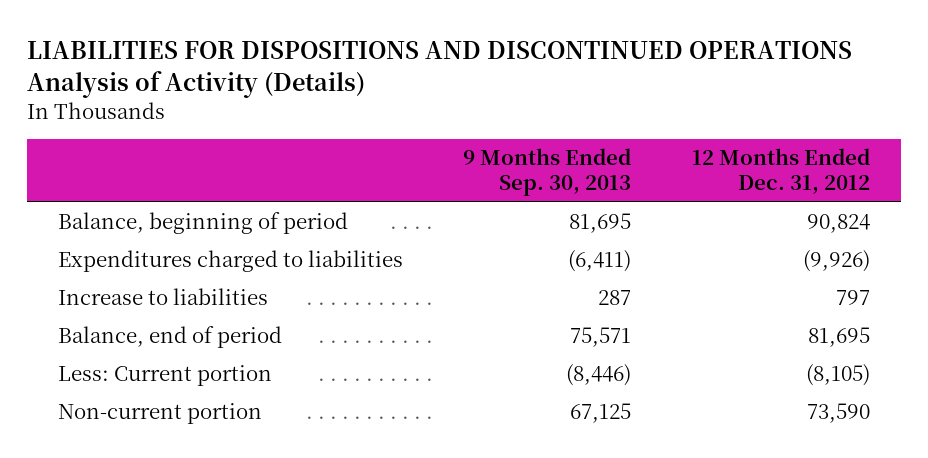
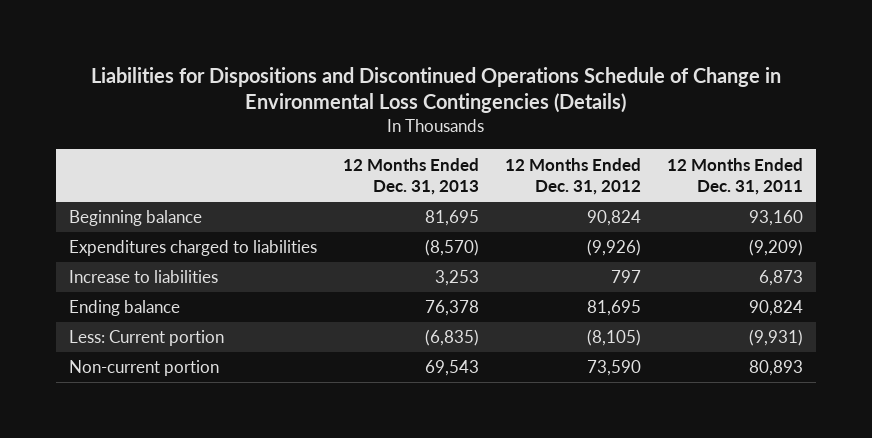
- LIABILITIES FOR DISPOSITIONS AND DISCONTINUED OPERATIONS Analysis of Activity (Details)
+ Liabilities for Dispositions and Discontinued Operations Schedule of Change in Environmental Loss Contingencies (Details)
- | 9 Months Ended Sep. 30, 2013 | 12 Months Ended Dec. 31, 2012
+ | 12 Months Ended Dec. 31, 2013 | 12 Months Ended Dec. 31, 2012 | 12 Months Ended Dec. 31, 2011
- Balance, beginning of period | 81,695 | 90,824
+ Beginning balance | 81,695 | 90,824 | 93,160
- Balance, end of period | 75,571 | 81,695
+ Ending balance | 76,378 | 81,695 | 90,824

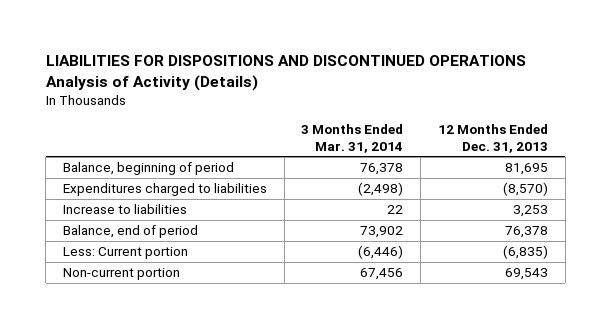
- Liabilities for Dispositions and Discontinued Operations Schedule of Change in Environmental Loss Contingencies (Details)
+ LIABILITIES FOR DISPOSITIONS AND DISCONTINUED OPERATIONS Analysis of Activity (Details)
- | 12 Months Ended Dec. 31, 2013 | 12 Months Ended Dec. 31, 2012 | 12 Months Ended Dec. 31, 2011
+ | 3 Months Ended Mar. 31, 2014 | 12 Months Ended Dec. 31, 2013
- Beginning balance | 81,695 | 90,824 | 93,160
+ Balance, beginning of period | 76,378 | 81,695
- Ending balance | 76,378 | 81,695 | 90,824
+ Balance, end of period | 73,902 | 76,378

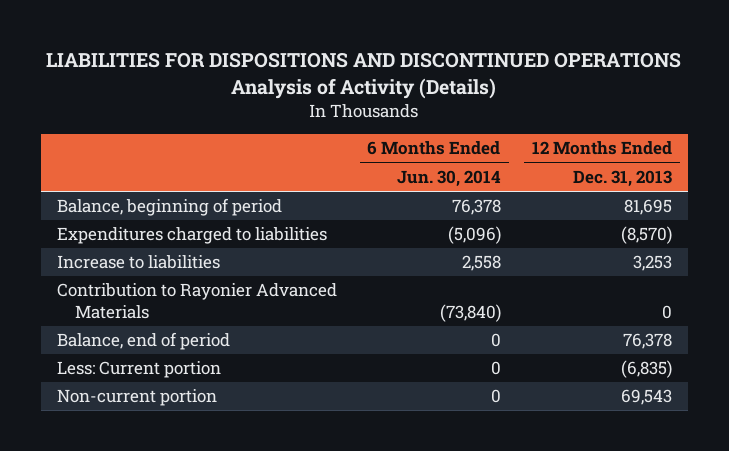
- | 3 Months Ended Mar. 31, 2014 | 12 Months Ended Dec. 31, 2013
+ | 6 Months Ended Jun. 30, 2014 | 12 Months Ended Dec. 31, 2013
+ Contribution to Rayonier Advanced Materials | (73,840) | 0

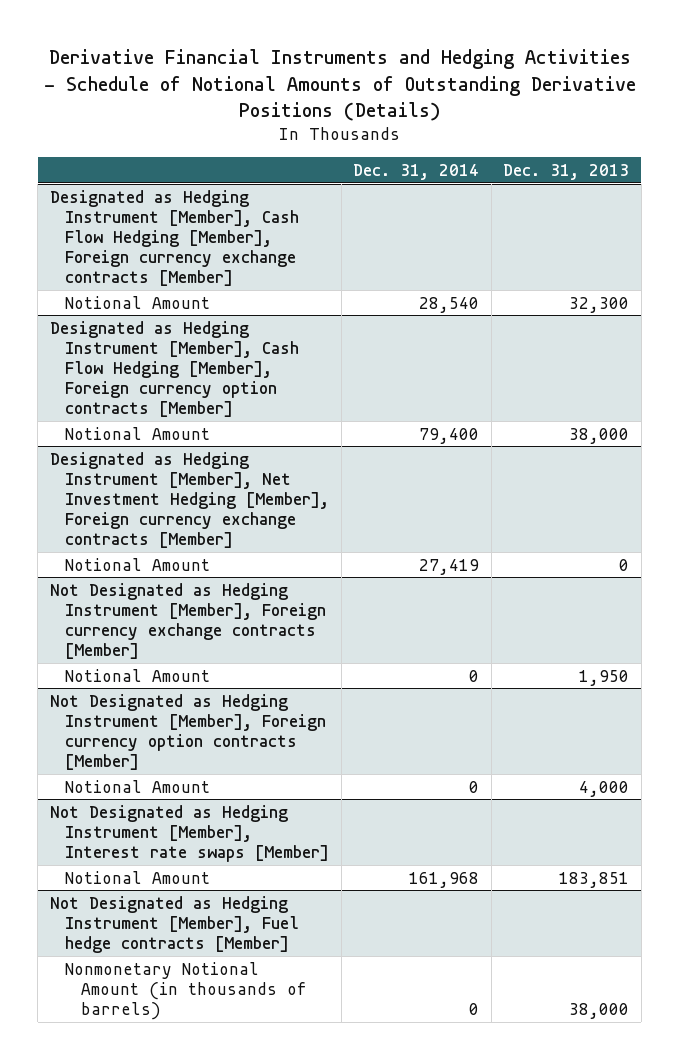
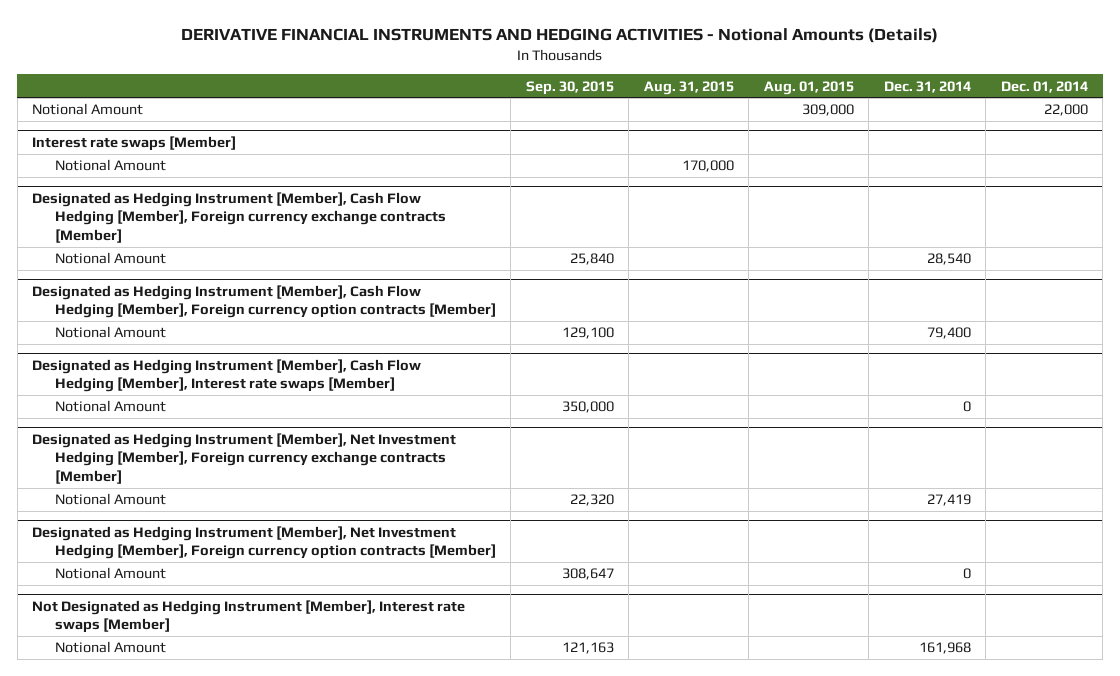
- Derivative Financial Instruments and Hedging Activities - Schedule of Notional Amounts of Outstanding Derivative Positions (Details)
+ DERIVATIVE FINANCIAL INSTRUMENTS AND HEDGING ACTIVITIES - Notional Amounts (Details)
- | Dec. 31, 2014 | Dec. 31, 2013
+ | Sep. 30, 2015 | Aug. 31, 2015 | Aug. 01, 2015 | Dec. 31, 2014 | Dec. 01, 2014
+ Notional Amount | | | 309,000 | | 22,000
+ Interest rate swaps [Member]
+ Notional Amount | | 170,000 | | |
+ Designated as Hedging Instrument [Member], Cash Flow Hedging [Member], Interest rate swaps [Member]
+ Notional Amount | 350,000 | | | 0 |
- Not Designated as Hedging Instrument [Member], Foreign currency exchange contracts [Member]
- Notional Amount | 0 | 1,950
- Not Designated as Hedging Instrument [Member], Foreign currency option contracts [Member]
+ Designated as Hedging Instrument [Member], Net Investment Hedging [Member], Foreign currency option contracts [Member]
- Not Designated as Hedging Instrument [Member], Fuel hedge contracts [Member]
- Nonmonetary Notional Amount (in thousands of barrels) | 0 | 38,000

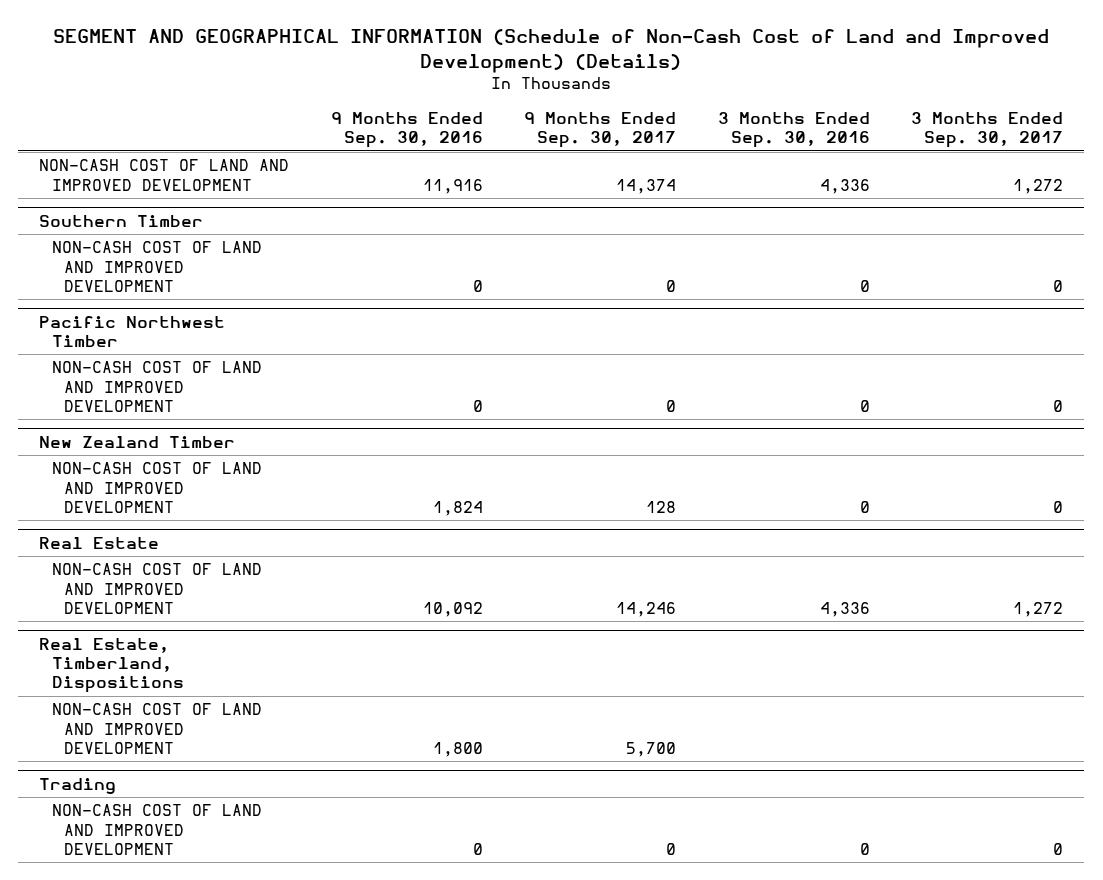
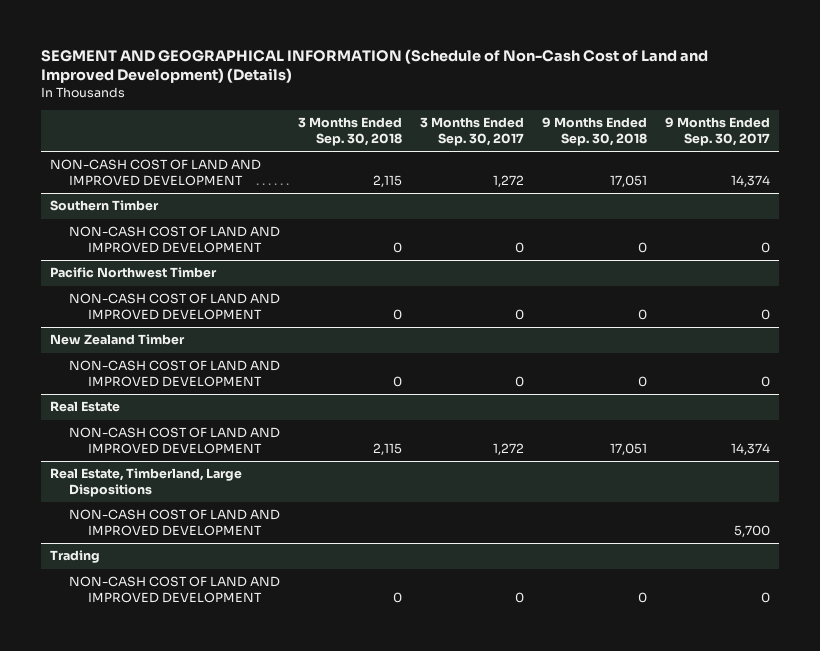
- | 9 Months Ended Sep. 30, 2016 | 9 Months Ended Sep. 30, 2017 | 3 Months Ended Sep. 30, 2016 | 3 Months Ended Sep. 30, 2017
+ | 3 Months Ended Sep. 30, 2018 | 3 Months Ended Sep. 30, 2017 | 9 Months Ended Sep. 30, 2018 | 9 Months Ended Sep. 30, 2017
@ New Zealand Timber
- NON-CASH COST OF LAND AND IMPROVED DEVELOPMENT | 1,824 | 128 | 0 | 0
+ NON-CASH COST OF LAND AND IMPROVED DEVELOPMENT | 0 | 0 | 0 | 0
@ Real Estate
- NON-CASH COST OF LAND AND IMPROVED DEVELOPMENT | 10,092 | 14,246 | 4,336 | 1,272
- Real Estate, Timberland, Dispositions
@ Real Estate
+ NON-CASH COST OF LAND AND IMPROVED DEVELOPMENT | 2,115 | 1,272 | 17,051 | 14,374
+ Real Estate, Timberland, Large Dispositions

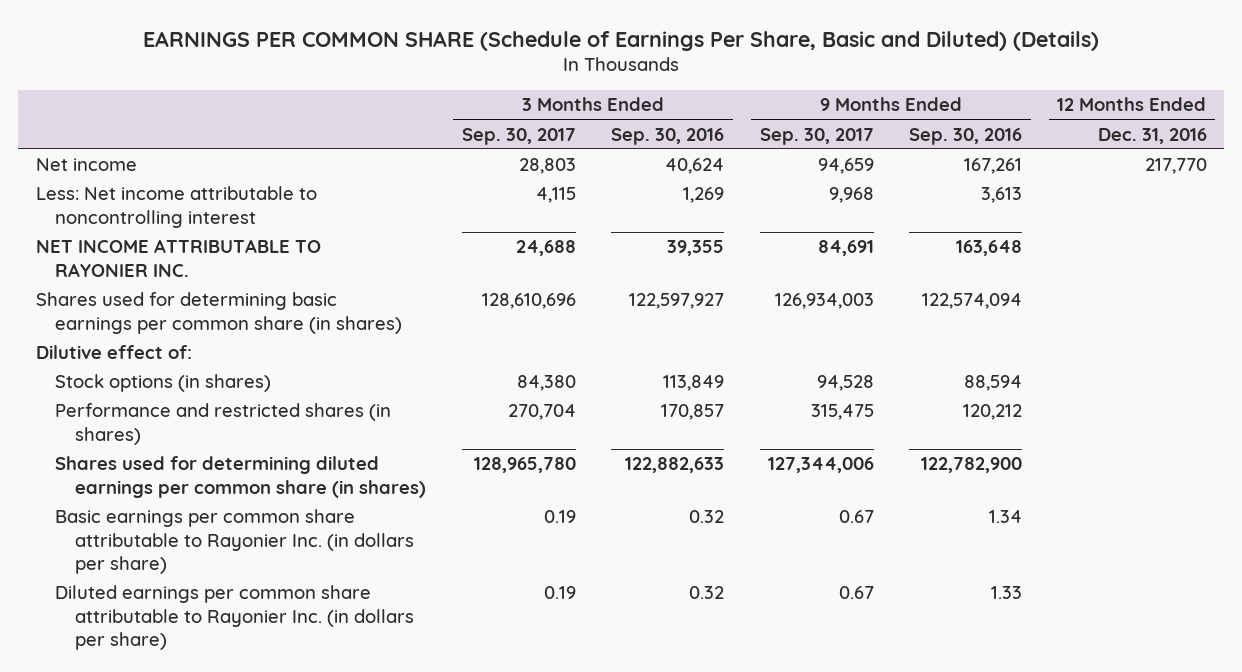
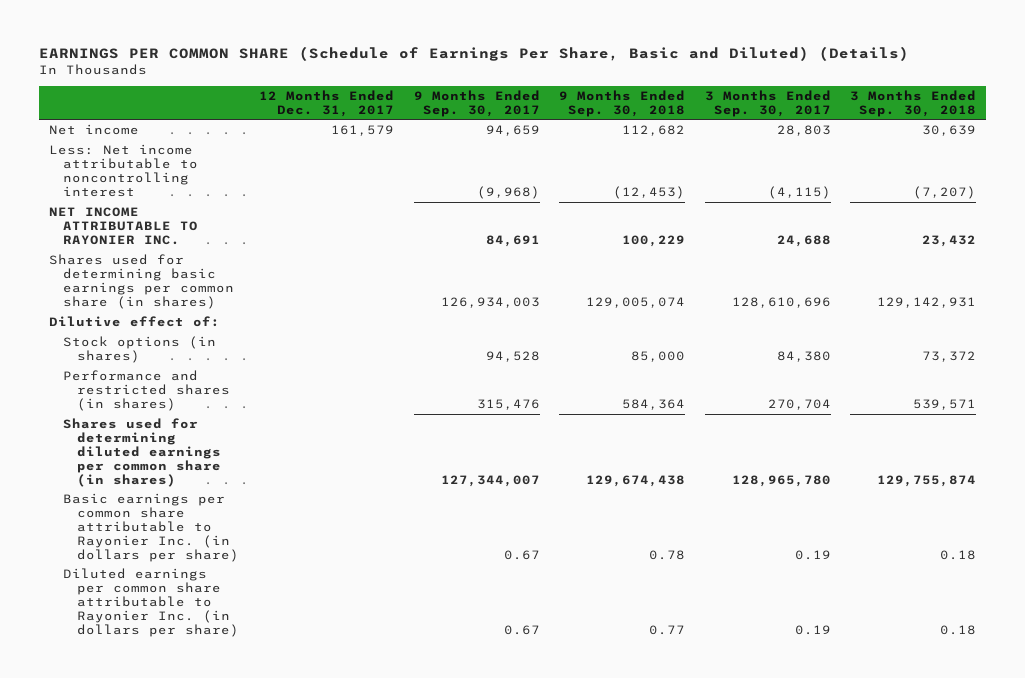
- | 3 Months Ended Sep. 30, 2017 | 3 Months Ended Sep. 30, 2016 | 9 Months Ended Sep. 30, 2017 | 9 Months Ended Sep. 30, 2016 | 12 Months Ended Dec. 31, 2016
+ | 12 Months Ended Dec. 31, 2017 | 9 Months Ended Sep. 30, 2017 | 9 Months Ended Sep. 30, 2018 | 3 Months Ended Sep. 30, 2017 | 3 Months Ended Sep. 30, 2018
- Less: Net income attributable to noncontrolling interest | 4,115 | 1,269 | 9,968 | 3,613 |
+ Less: Net income attributable to noncontrolling interest | | (9,968) | (12,453) | (4,115) | (7,207)
- Performance and restricted shares (in shares) | 270,704 | 170,857 | 315,475 | 120,212 |
- Shares used for determining diluted earnings per common share (in shares) | 128,965,780 | 122,882,633 | 127,344,006 | 122,782,900 |
+ Performance and restricted shares (in shares) | | 315,476 | 584,364 | 270,704 | 539,571
+ Shares used for determining diluted earnings per common share (in shares) | | 127,344,007 | 129,674,438 | 128,965,780 | 129,755,874

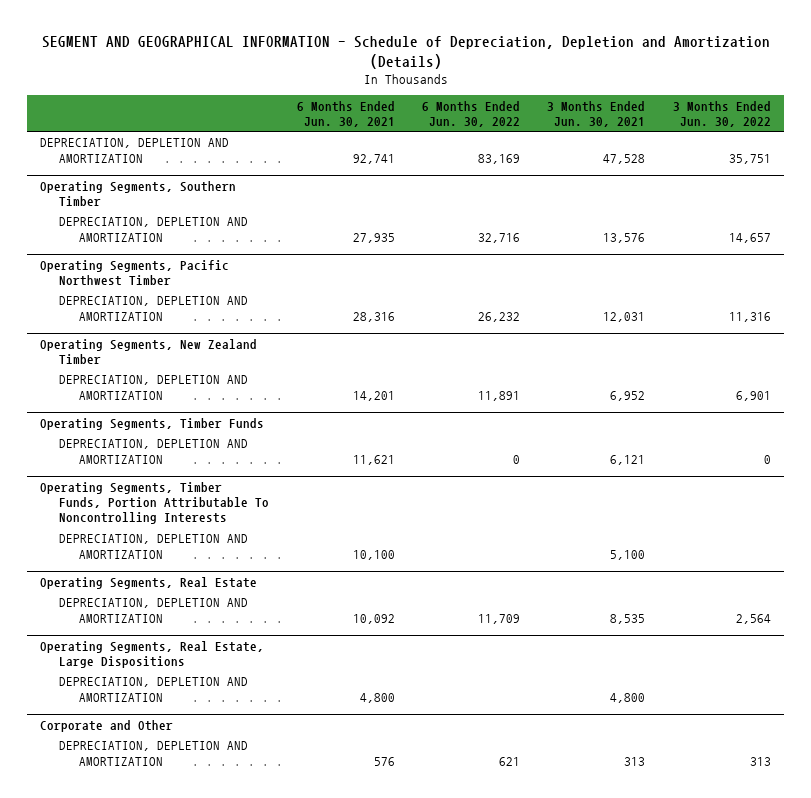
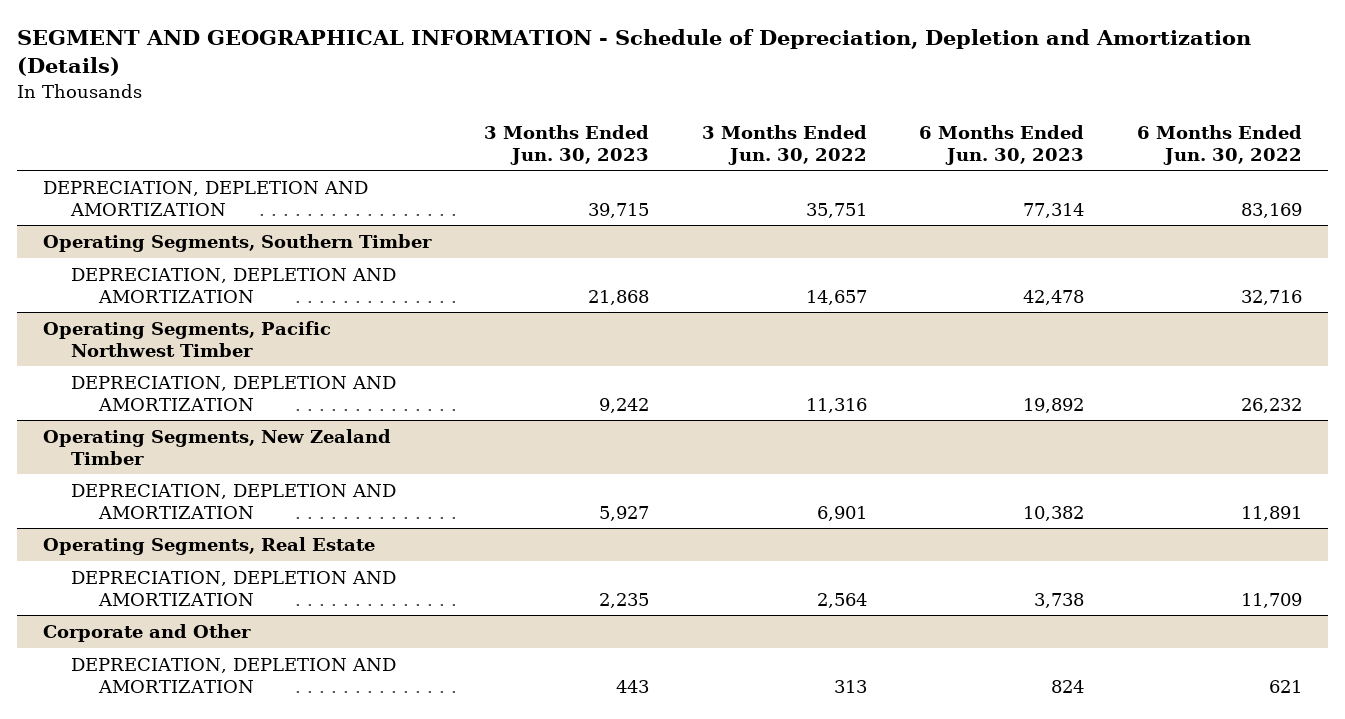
- | 6 Months Ended Jun. 30, 2021 | 6 Months Ended Jun. 30, 2022 | 3 Months Ended Jun. 30, 2021 | 3 Months Ended Jun. 30, 2022
+ | 3 Months Ended Jun. 30, 2023 | 3 Months Ended Jun. 30, 2022 | 6 Months Ended Jun. 30, 2023 | 6 Months Ended Jun. 30, 2022
- Operating Segments, Timber Funds
- DEPRECIATION, DEPLETION AND AMORTIZATION | 11,621 | 0 | 6,121 | 0
- Operating Segments, Timber Funds, Portion Attributable To Noncontrolling Interests
- DEPRECIATION, DEPLETION AND AMORTIZATION | 10,100 | | 5,100 |
- Operating Segments, Real Estate, Large Dispositions
- DEPRECIATION, DEPLETION AND AMORTIZATION | 4,800 | | 4,800 |

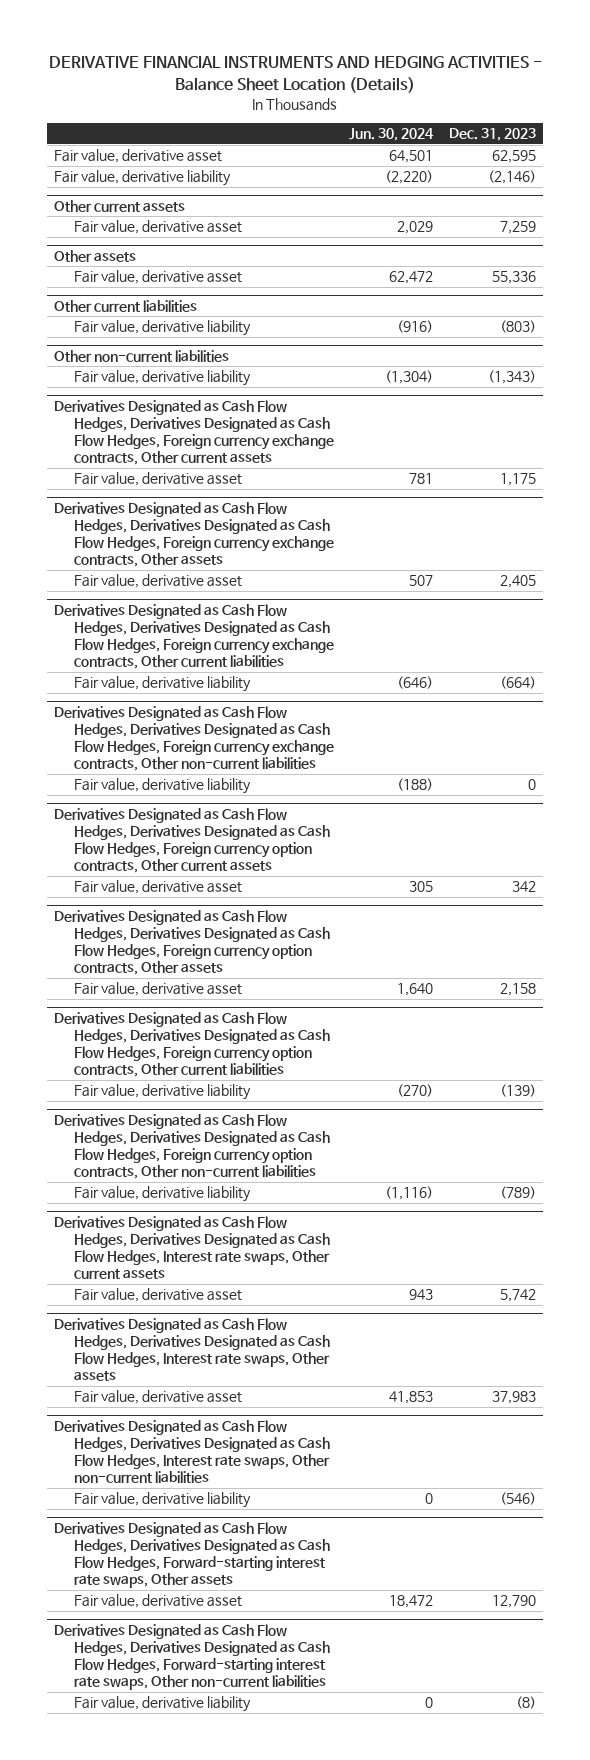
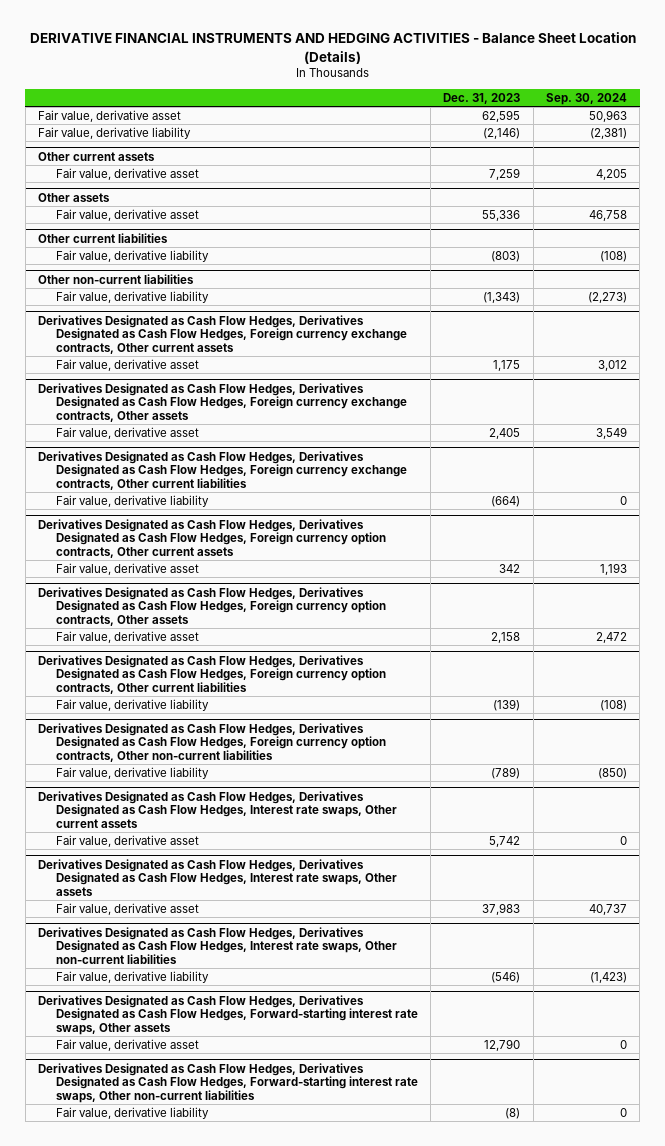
- | Jun. 30, 2024 | Dec. 31, 2023
+ | Dec. 31, 2023 | Sep. 30, 2024
- Derivatives Designated as Cash Flow Hedges, Derivatives Designated as Cash Flow Hedges, Foreign currency exchange contracts, Other non-current liabilities
- Fair value, derivative liability | (188) | 0

